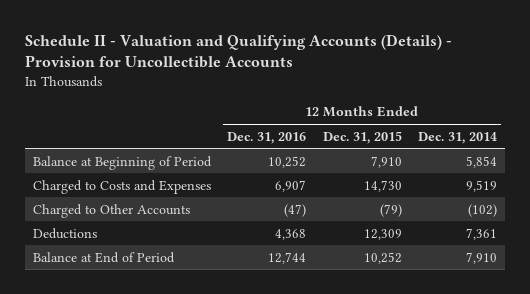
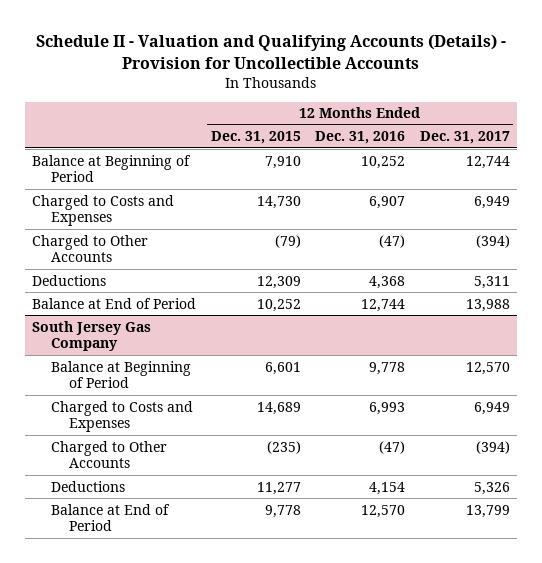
- | 12 Months Ended Dec. 31, 2016 | 12 Months Ended Dec. 31, 2015 | 12 Months Ended Dec. 31, 2014
+ | 12 Months Ended Dec. 31, 2015 | 12 Months Ended Dec. 31, 2016 | 12 Months Ended Dec. 31, 2017
+ South Jersey Gas Company
+ Balance at Beginning of Period | 6,601 | 9,778 | 12,570
+ Charged to Costs and Expenses | 14,689 | 6,993 | 6,949
+ Charged to Other Accounts | (235) | (47) | (394)
+ Deductions | 11,277 | 4,154 | 5,326
+ Balance at End of Period | 9,778 | 12,570 | 13,799

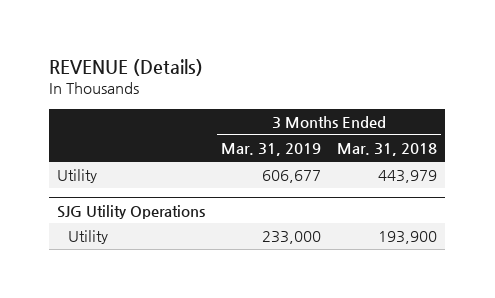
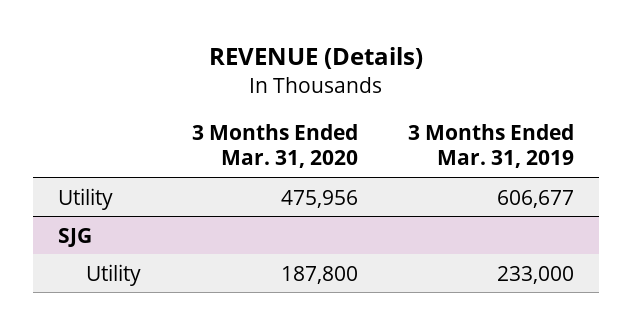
- | 3 Months Ended Mar. 31, 2019 | 3 Months Ended Mar. 31, 2018
+ | 3 Months Ended Mar. 31, 2020 | 3 Months Ended Mar. 31, 2019
- SJG Utility Operations
+ SJG

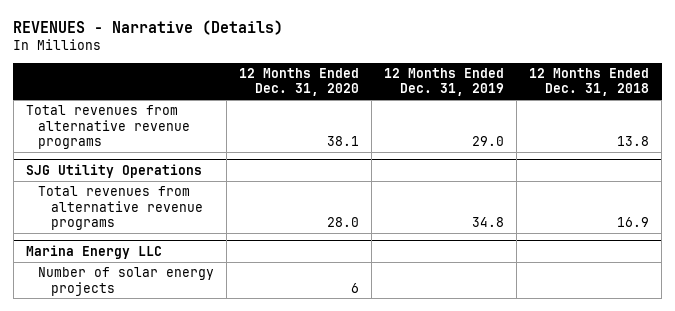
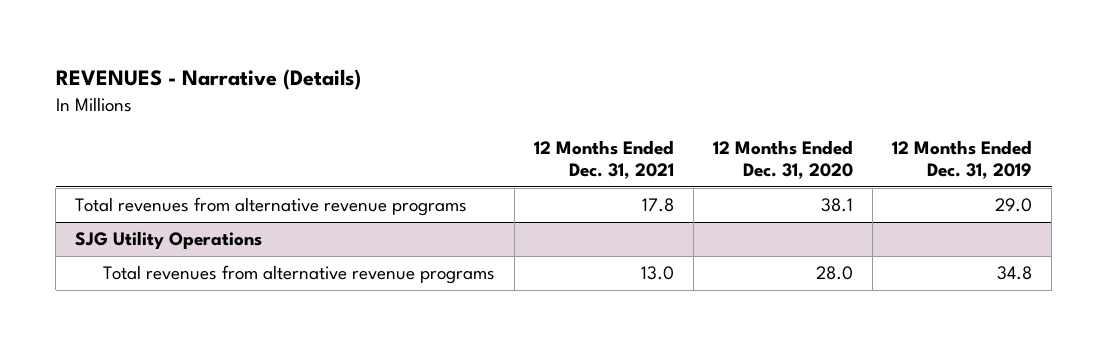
- | 12 Months Ended Dec. 31, 2020 | 12 Months Ended Dec. 31, 2019 | 12 Months Ended Dec. 31, 2018
+ | 12 Months Ended Dec. 31, 2021 | 12 Months Ended Dec. 31, 2020 | 12 Months Ended Dec. 31, 2019
- Marina Energy LLC
- Number of solar energy projects | 6 | |

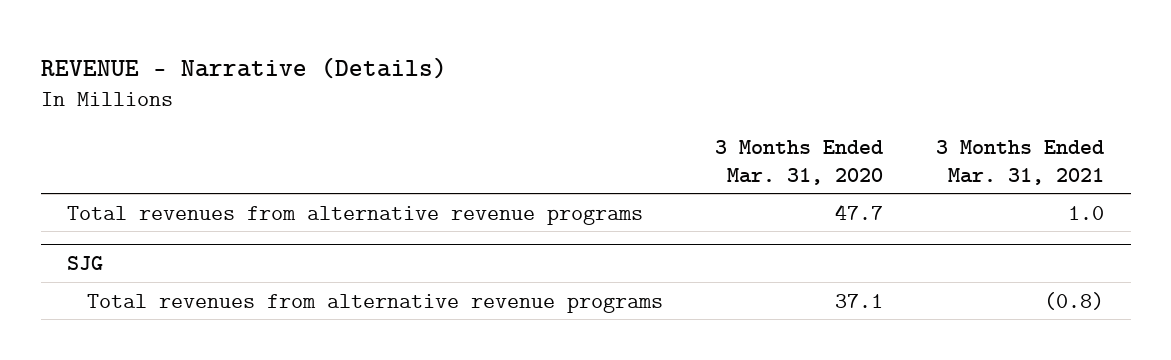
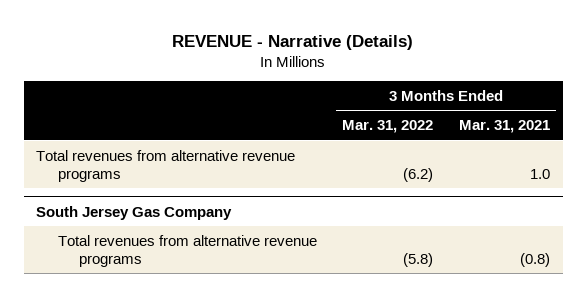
- | 3 Months Ended Mar. 31, 2020 | 3 Months Ended Mar. 31, 2021
+ | 3 Months Ended Mar. 31, 2022 | 3 Months Ended Mar. 31, 2021
- SJG
+ South Jersey Gas Company

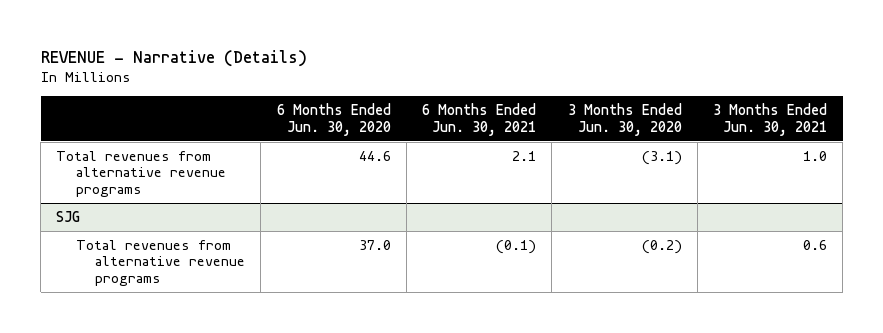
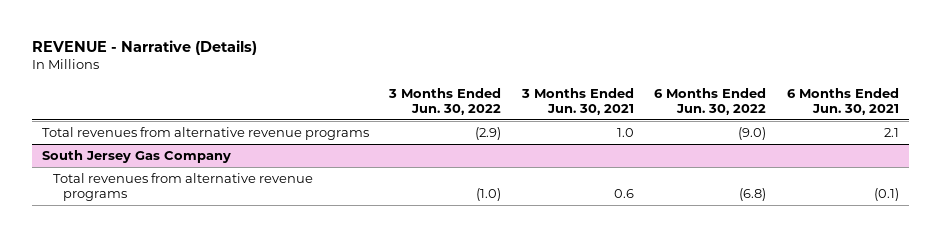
- | 6 Months Ended Jun. 30, 2020 | 6 Months Ended Jun. 30, 2021 | 3 Months Ended Jun. 30, 2020 | 3 Months Ended Jun. 30, 2021
+ | 3 Months Ended Jun. 30, 2022 | 3 Months Ended Jun. 30, 2021 | 6 Months Ended Jun. 30, 2022 | 6 Months Ended Jun. 30, 2021
- SJG
+ South Jersey Gas Company

